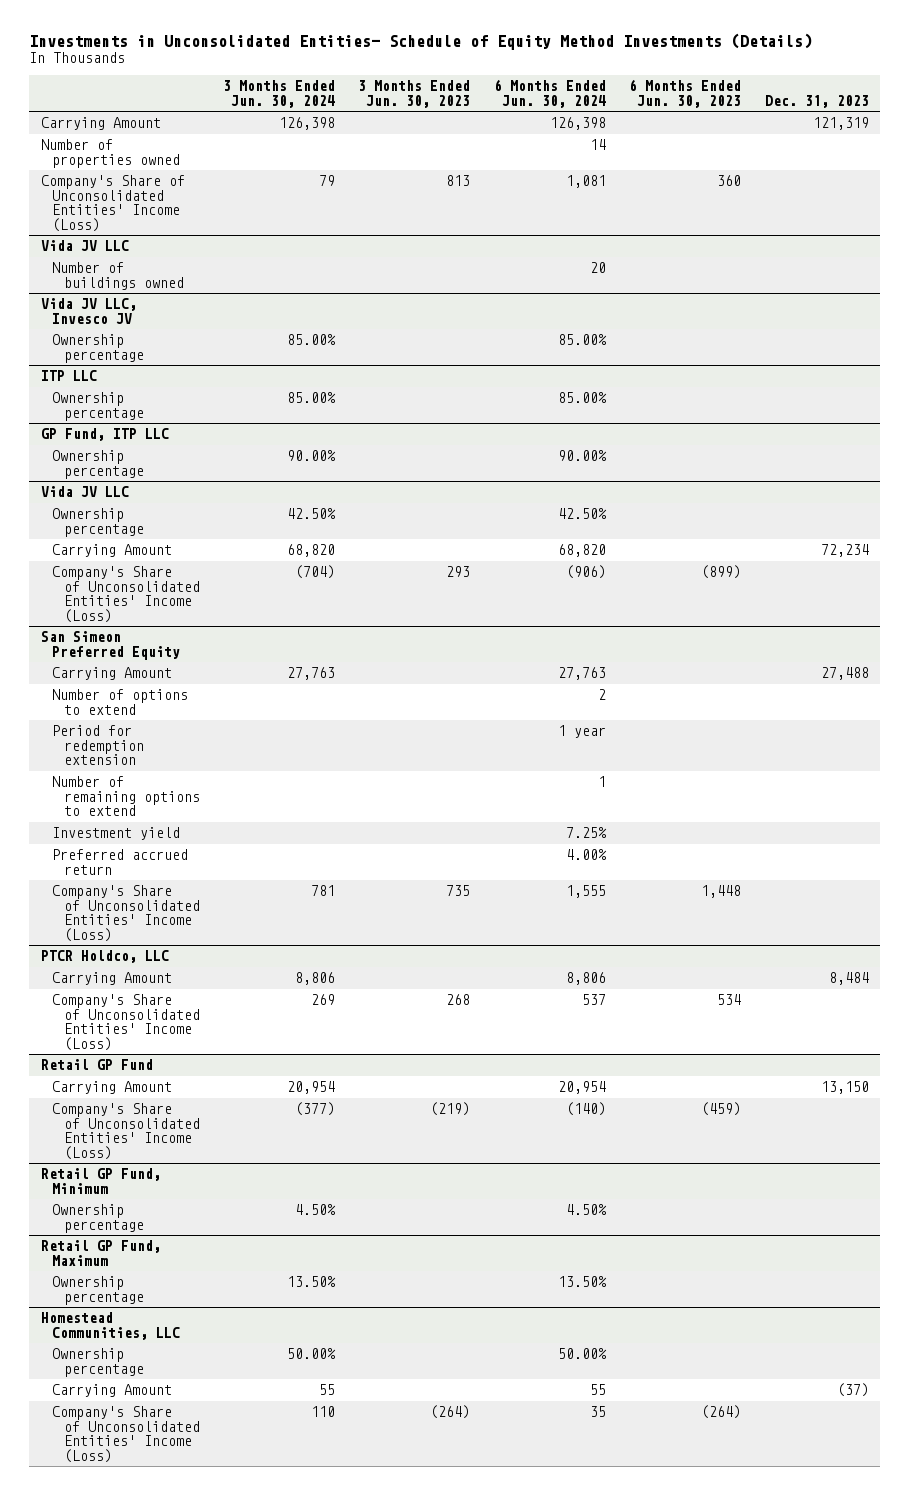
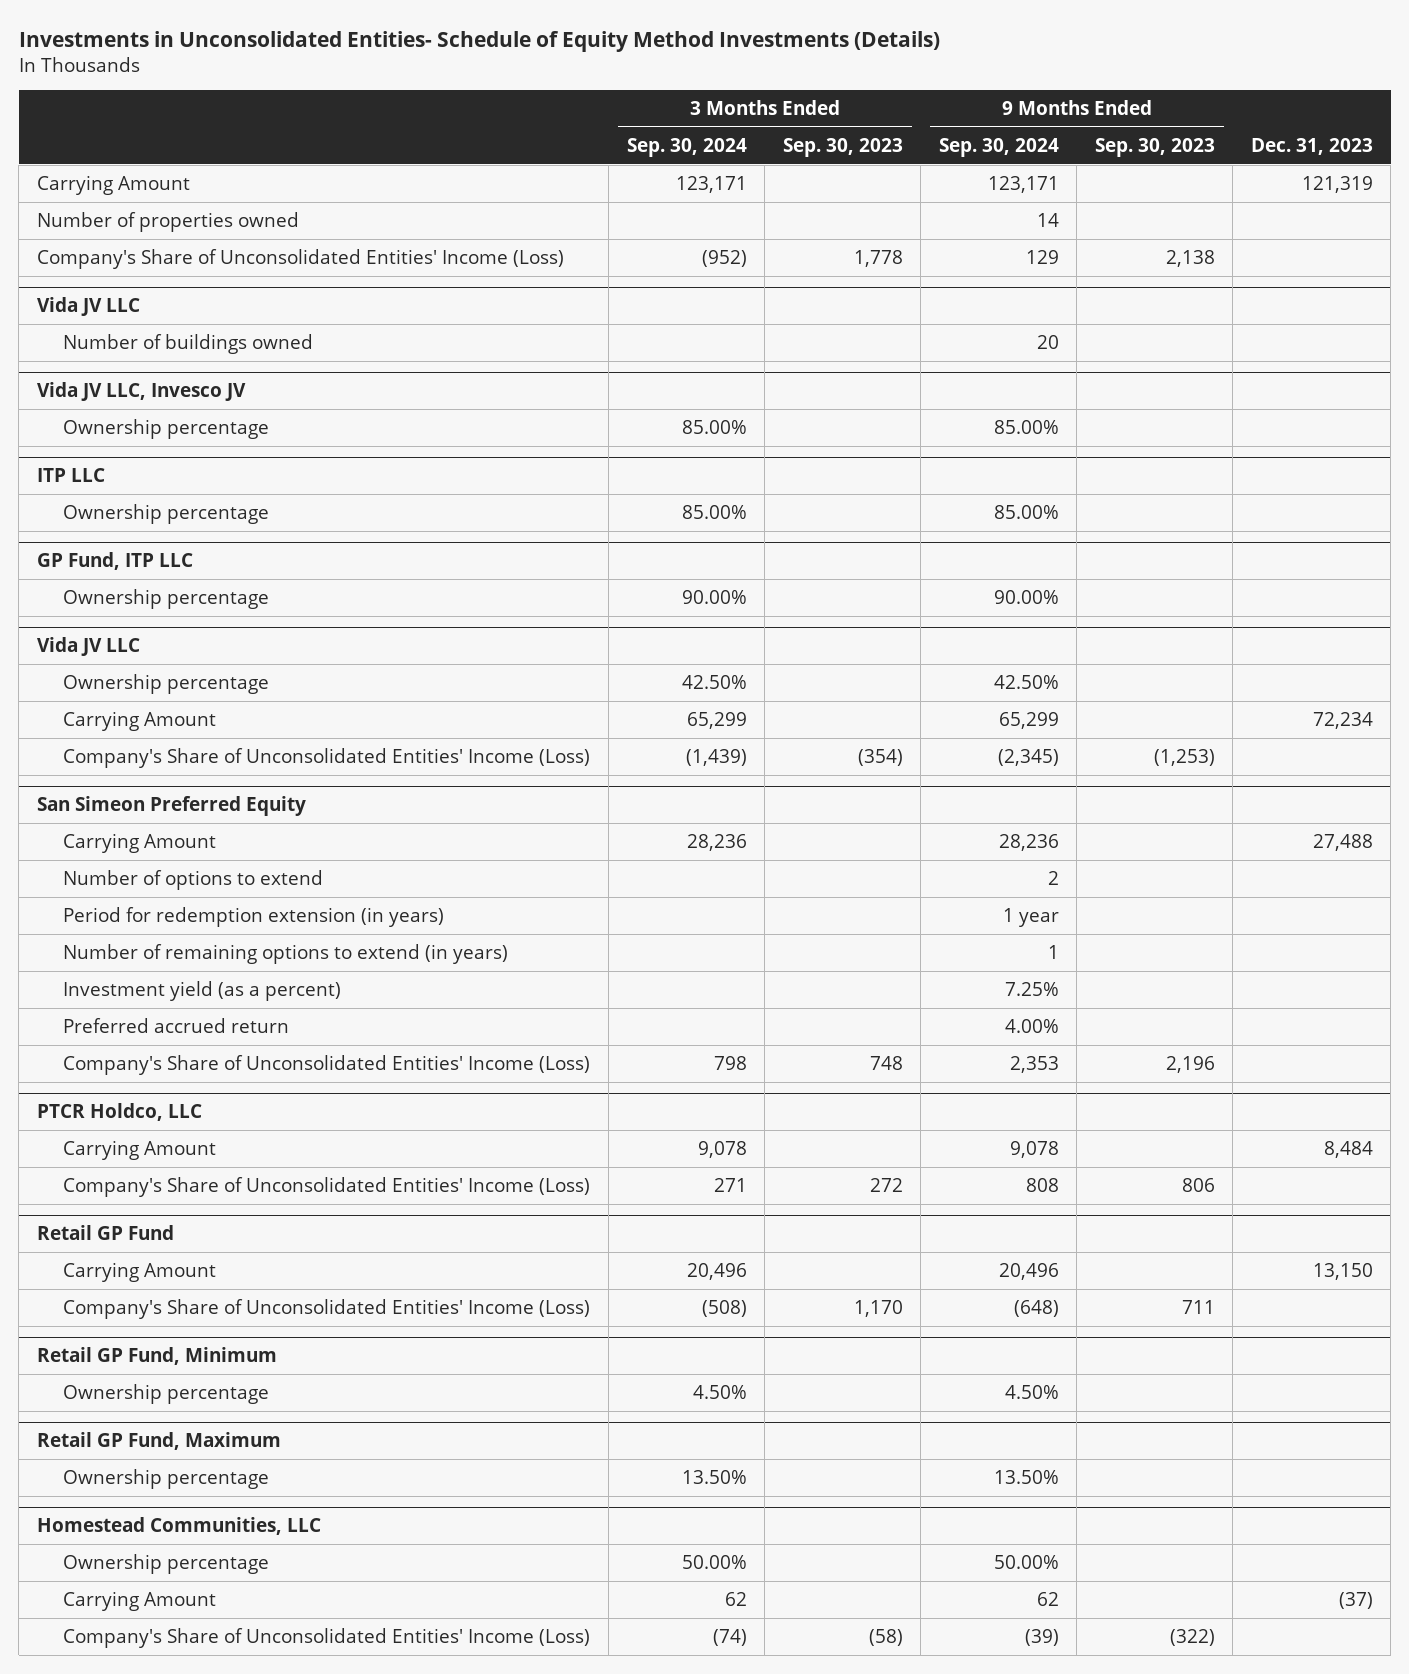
- | 3 Months Ended Jun. 30, 2024 | 3 Months Ended Jun. 30, 2023 | 6 Months Ended Jun. 30, 2024 | 6 Months Ended Jun. 30, 2023 | Dec. 31, 2023
+ | 3 Months Ended Sep. 30, 2024 | 3 Months Ended Sep. 30, 2023 | 9 Months Ended Sep. 30, 2024 | 9 Months Ended Sep. 30, 2023 | Dec. 31, 2023
@ San Simeon Preferred Equity
- Period for redemption extension | | | 1 year | |
- Number of remaining options to extend | | | 1 | |
- Investment yield | | | 7.25% | |
+ Period for redemption extension (in years) | | | 1 year | |
+ Number of remaining options to extend (in years) | | | 1 | |
+ Investment yield (as a percent) | | | 7.25% | |

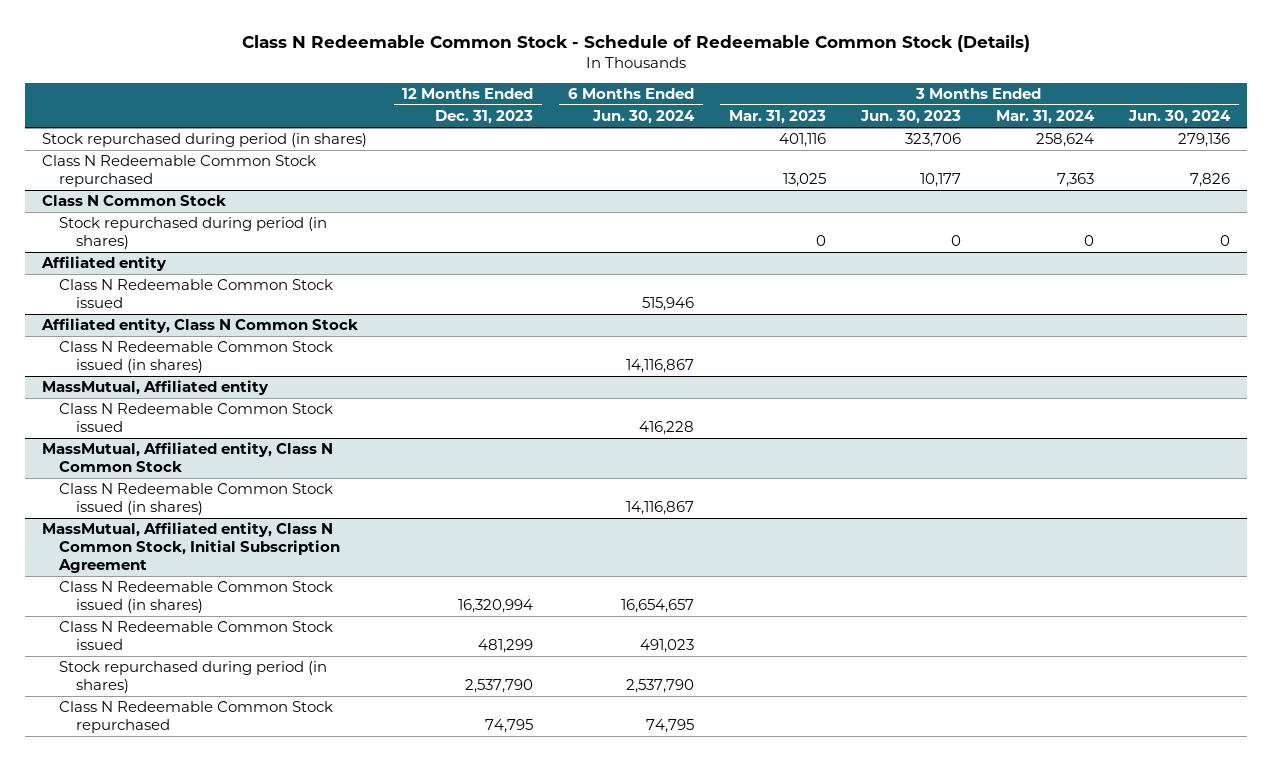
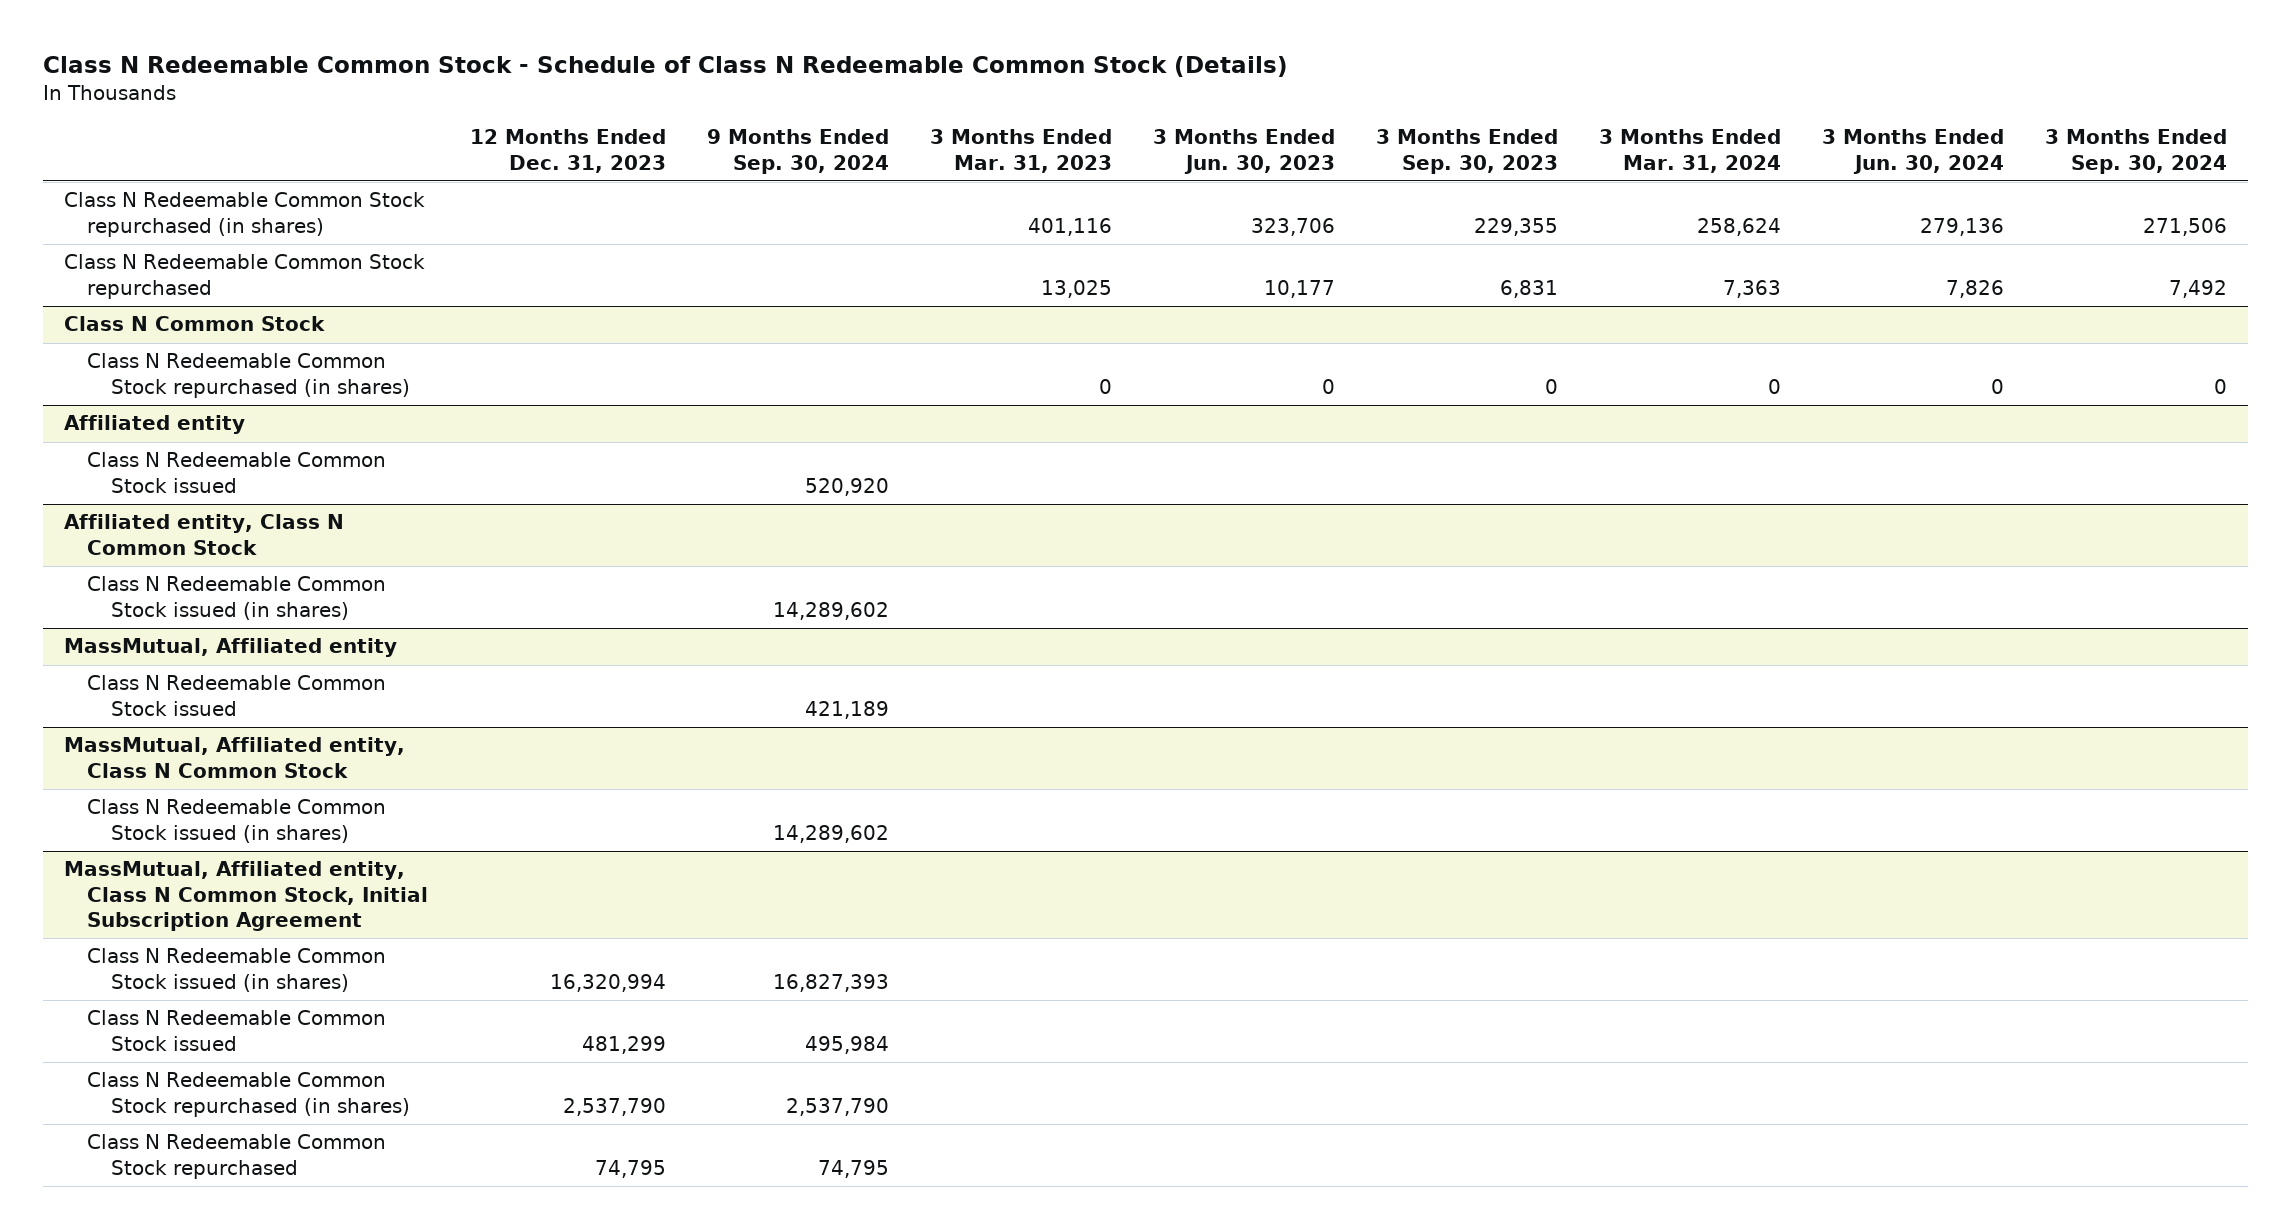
- Class N Redeemable Common Stock - Schedule of Redeemable Common Stock (Details)
+ Class N Redeemable Common Stock - Schedule of Class N Redeemable Common Stock (Details)
- | 12 Months Ended Dec. 31, 2023 | 6 Months Ended Jun. 30, 2024 | 3 Months Ended Mar. 31, 2023 | 3 Months Ended Jun. 30, 2023 | 3 Months Ended Mar. 31, 2024 | 3 Months Ended Jun. 30, 2024
+ | 12 Months Ended Dec. 31, 2023 | 9 Months Ended Sep. 30, 2024 | 3 Months Ended Mar. 31, 2023 | 3 Months Ended Jun. 30, 2023 | 3 Months Ended Sep. 30, 2023 | 3 Months Ended Mar. 31, 2024 | 3 Months Ended Jun. 30, 2024 | 3 Months Ended Sep. 30, 2024
- Stock repurchased during period (in shares) | | | 401,116 | 323,706 | 258,624 | 279,136
+ Class N Redeemable Common Stock repurchased (in shares) | | | 401,116 | 323,706 | 229,355 | 258,624 | 279,136 | 271,506
@ Class N Common Stock
- Stock repurchased during period (in shares) | | | 0 | 0 | 0 | 0
+ Class N Redeemable Common Stock repurchased (in shares) | | | 0 | 0 | 0 | 0 | 0 | 0
@ MassMutual, Affiliated entity, Class N Common Stock, Initial Subscription Agreement
- Stock repurchased during period (in shares) | 2,537,790 | 2,537,790 | | | |
+ Class N Redeemable Common Stock repurchased (in shares) | 2,537,790 | 2,537,790 | | | | | |

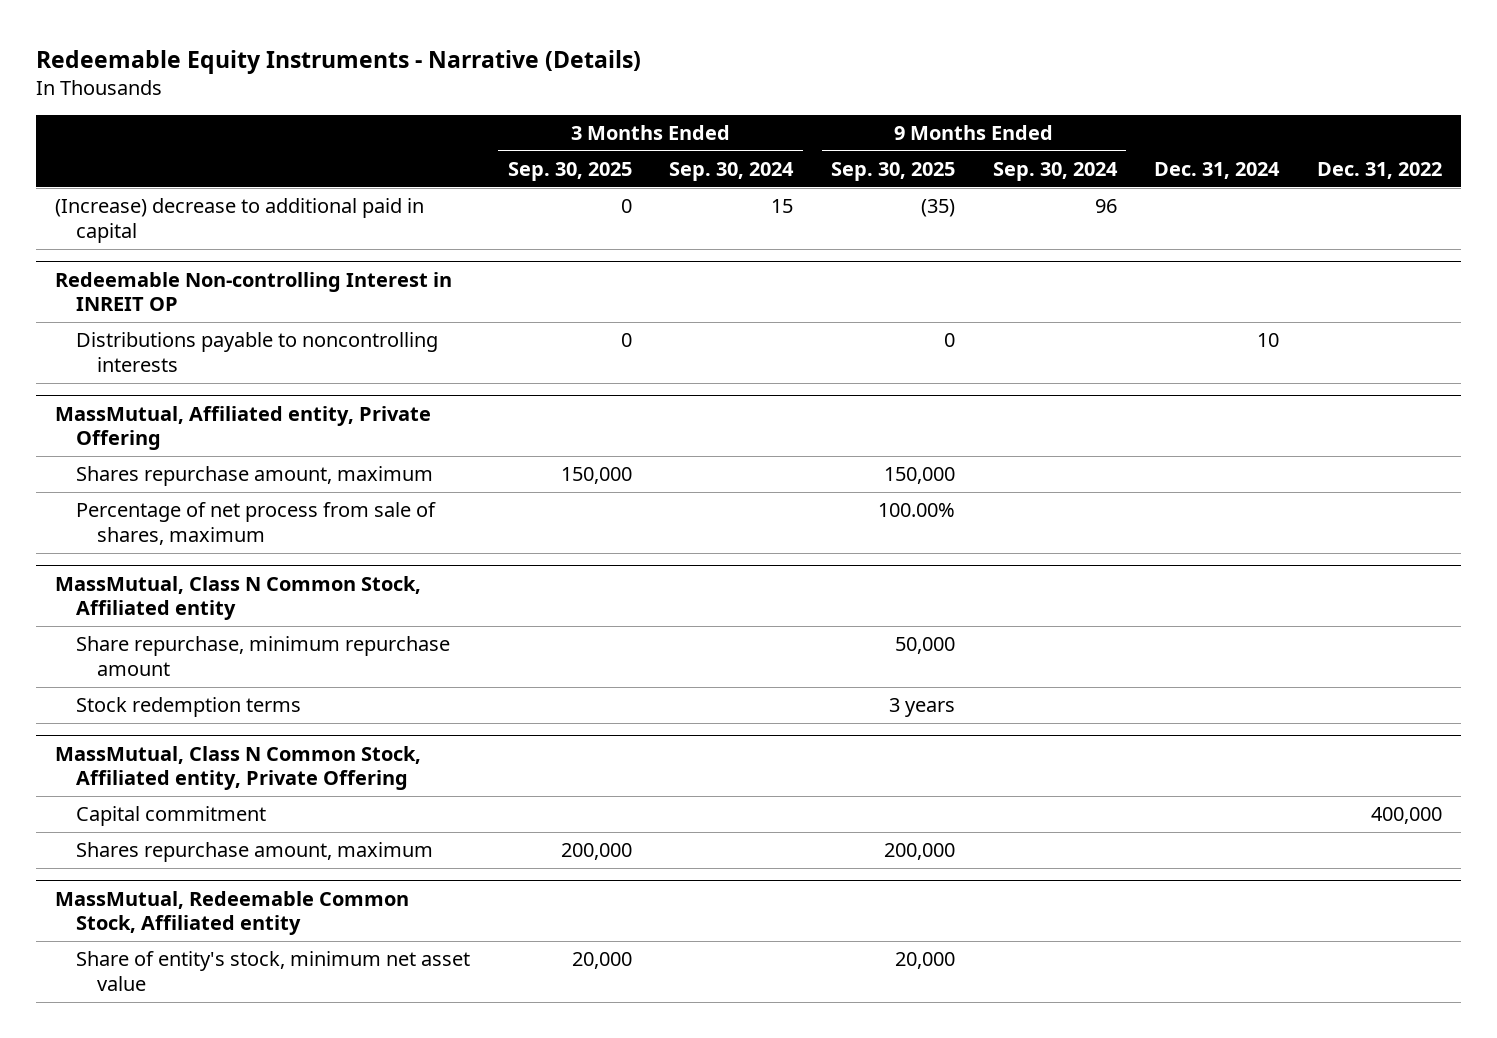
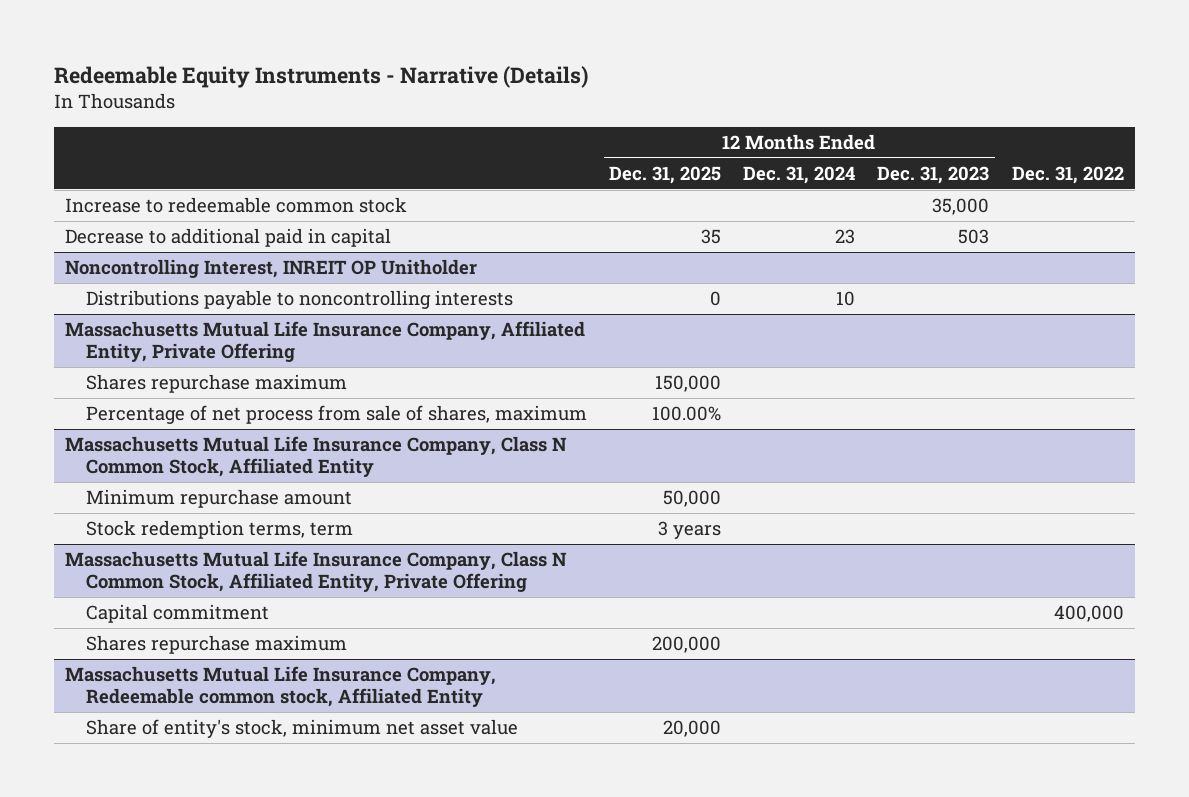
- | 3 Months Ended Sep. 30, 2025 | 3 Months Ended Sep. 30, 2024 | 9 Months Ended Sep. 30, 2025 | 9 Months Ended Sep. 30, 2024 | Dec. 31, 2024 | Dec. 31, 2022
+ | 12 Months Ended Dec. 31, 2025 | 12 Months Ended Dec. 31, 2024 | 12 Months Ended Dec. 31, 2023 | Dec. 31, 2022
- (Increase) decrease to additional paid in capital | 0 | 15 | (35) | 96 | |
- Redeemable Non-controlling Interest in INREIT OP
+ Increase to redeemable common stock | | | 35,000 |
+ Decrease to additional paid in capital | 35 | 23 | 503 |
+ Noncontrolling Interest, INREIT OP Unitholder
- MassMutual, Affiliated entity, Private Offering
- Shares repurchase amount, maximum | 150,000 | | 150,000 | | |
- Percentage of net process from sale of shares, maximum | | | 100.00% | | |
- MassMutual, Class N Common Stock, Affiliated entity
- Share repurchase, minimum repurchase amount | | | 50,000 | | |
- Stock redemption terms | | | 3 years | | |
- MassMutual, Class N Common Stock, Affiliated entity, Private Offering
+ Massachusetts Mutual Life Insurance Company, Affiliated Entity, Private Offering
+ Shares repurchase maximum | 150,000 | | |
+ Percentage of net process from sale of shares, maximum | 100.00% | | |
+ Massachusetts Mutual Life Insurance Company, Class N Common Stock, Affiliated Entity
+ Minimum repurchase amount | 50,000 | | |
+ Stock redemption terms, term | 3 years | | |
+ Massachusetts Mutual Life Insurance Company, Class N Common Stock, Affiliated Entity, Private Offering
- Shares repurchase amount, maximum | 200,000 | | 200,000 | | |
- MassMutual, Redeemable Common Stock, Affiliated entity
- Share of entity's stock, minimum net asset value | 20,000 | | 20,000 | | |
+ Shares repurchase maximum | 200,000 | | |
+ Massachusetts Mutual Life Insurance Company, Redeemable common stock, Affiliated Entity
+ Share of entity's stock, minimum net asset value | 20,000 | | |

